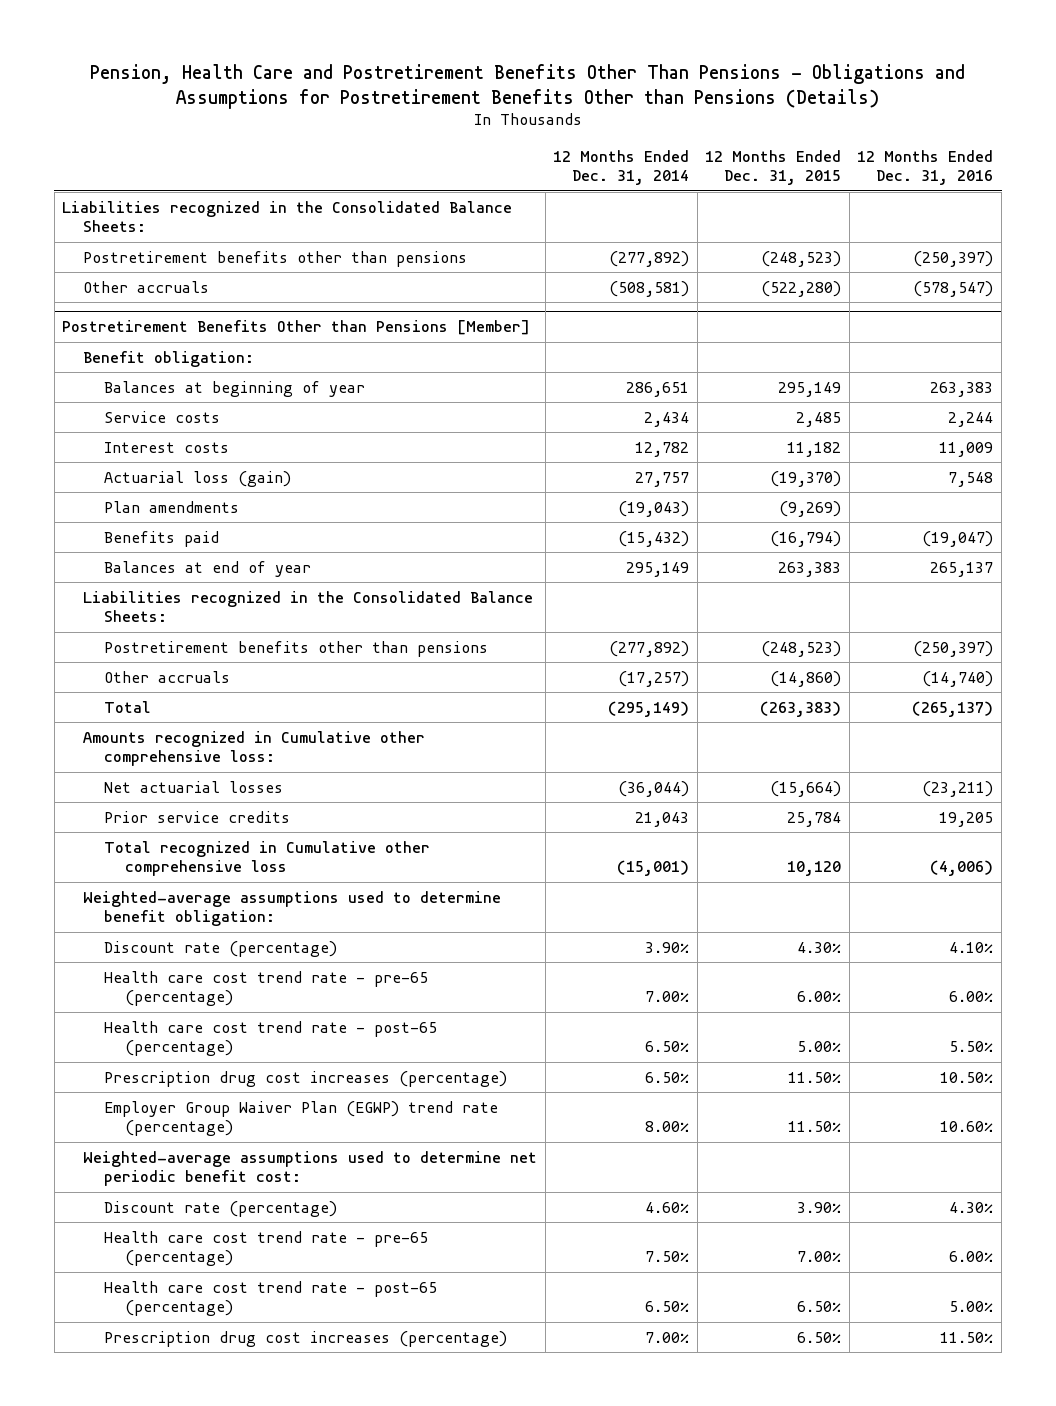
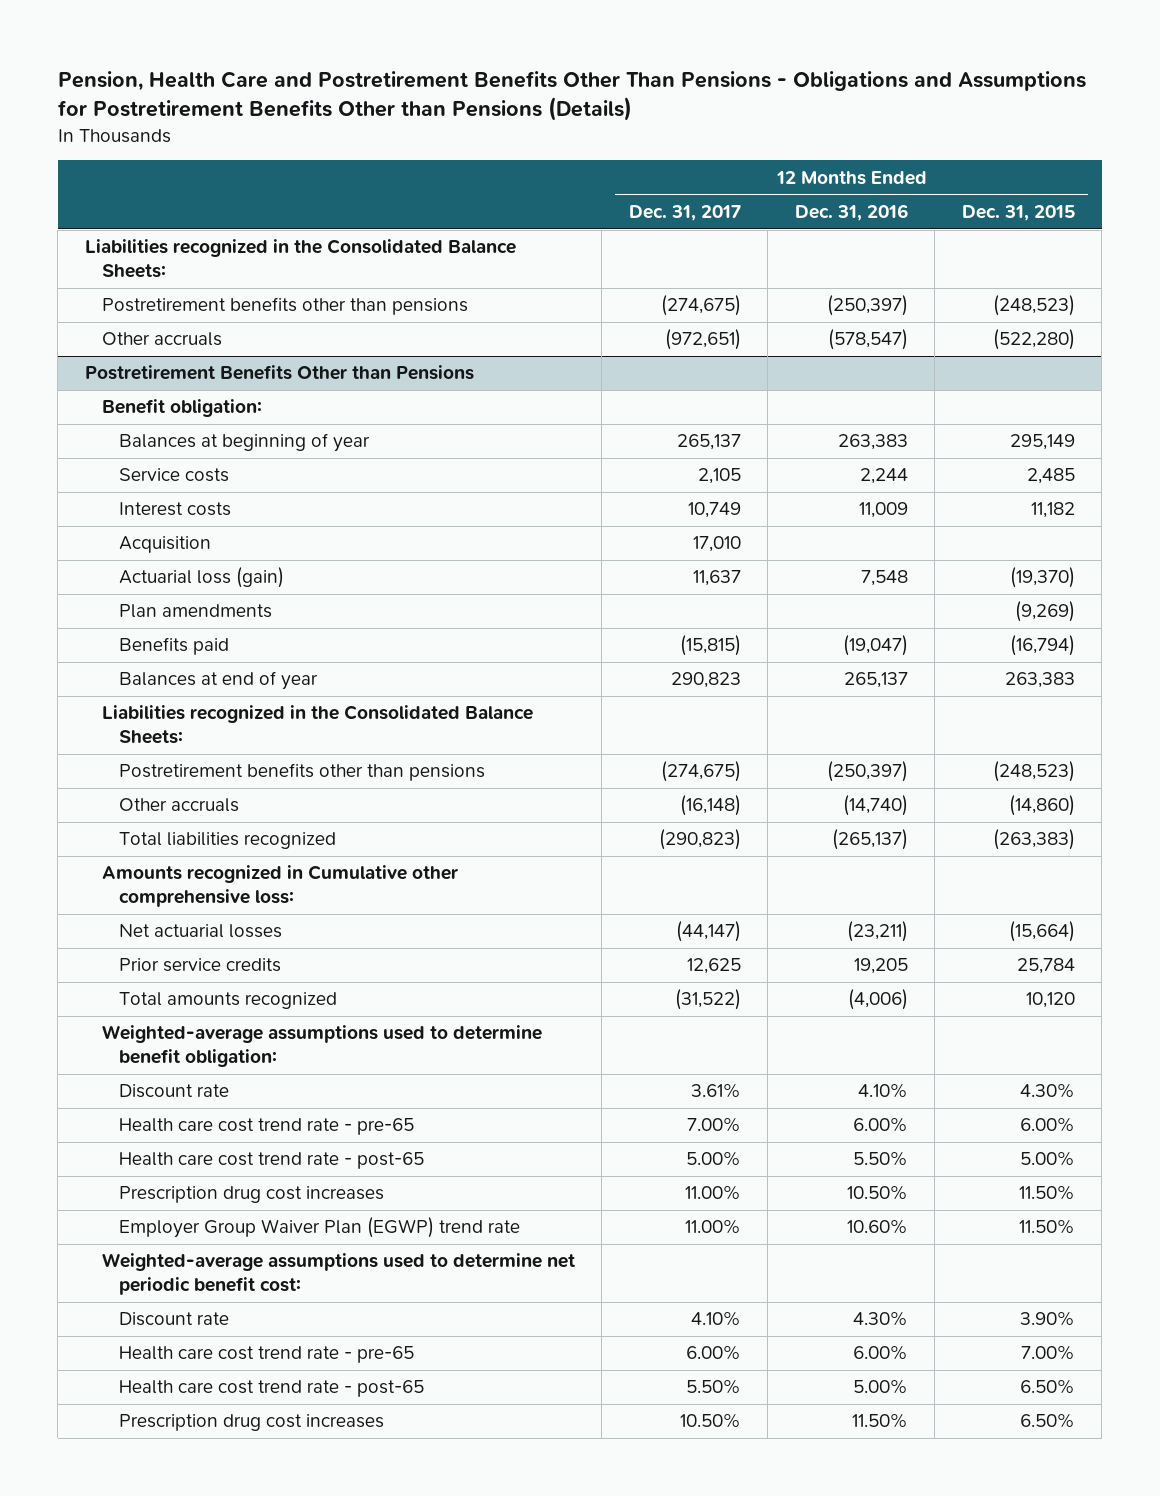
- | 12 Months Ended Dec. 31, 2014 | 12 Months Ended Dec. 31, 2015 | 12 Months Ended Dec. 31, 2016
+ | 12 Months Ended Dec. 31, 2017 | 12 Months Ended Dec. 31, 2016 | 12 Months Ended Dec. 31, 2015
- Postretirement Benefits Other than Pensions [Member]
+ Postretirement Benefits Other than Pensions
+ Acquisition | 17,010 | |
- Total | (295,149) | (263,383) | (265,137)
+ Total liabilities recognized | (290,823) | (265,137) | (263,383)
- Total recognized in Cumulative other comprehensive loss | (15,001) | 10,120 | (4,006)
+ Total amounts recognized | (31,522) | (4,006) | 10,120
- Discount rate (percentage) | 3.90% | 4.30% | 4.10%
- Health care cost trend rate - pre-65 (percentage) | 7.00% | 6.00% | 6.00%
- Health care cost trend rate - post-65 (percentage) | 6.50% | 5.00% | 5.50%
- Prescription drug cost increases (percentage) | 6.50% | 11.50% | 10.50%
- Employer Group Waiver Plan (EGWP) trend rate (percentage) | 8.00% | 11.50% | 10.60%
+ Discount rate | 3.61% | 4.10% | 4.30%
+ Health care cost trend rate - pre-65 | 7.00% | 6.00% | 6.00%
+ Health care cost trend rate - post-65 | 5.00% | 5.50% | 5.00%
+ Prescription drug cost increases | 11.00% | 10.50% | 11.50%
+ Employer Group Waiver Plan (EGWP) trend rate | 11.00% | 10.60% | 11.50%
- Discount rate (percentage) | 4.60% | 3.90% | 4.30%
- Health care cost trend rate - pre-65 (percentage) | 7.50% | 7.00% | 6.00%
- Health care cost trend rate - post-65 (percentage) | 6.50% | 6.50% | 5.00%
- Prescription drug cost increases (percentage) | 7.00% | 6.50% | 11.50%
+ Discount rate | 4.10% | 4.30% | 3.90%
+ Health care cost trend rate - pre-65 | 6.00% | 6.00% | 7.00%
+ Health care cost trend rate - post-65 | 5.50% | 5.00% | 6.50%
+ Prescription drug cost increases | 10.50% | 11.50% | 6.50%

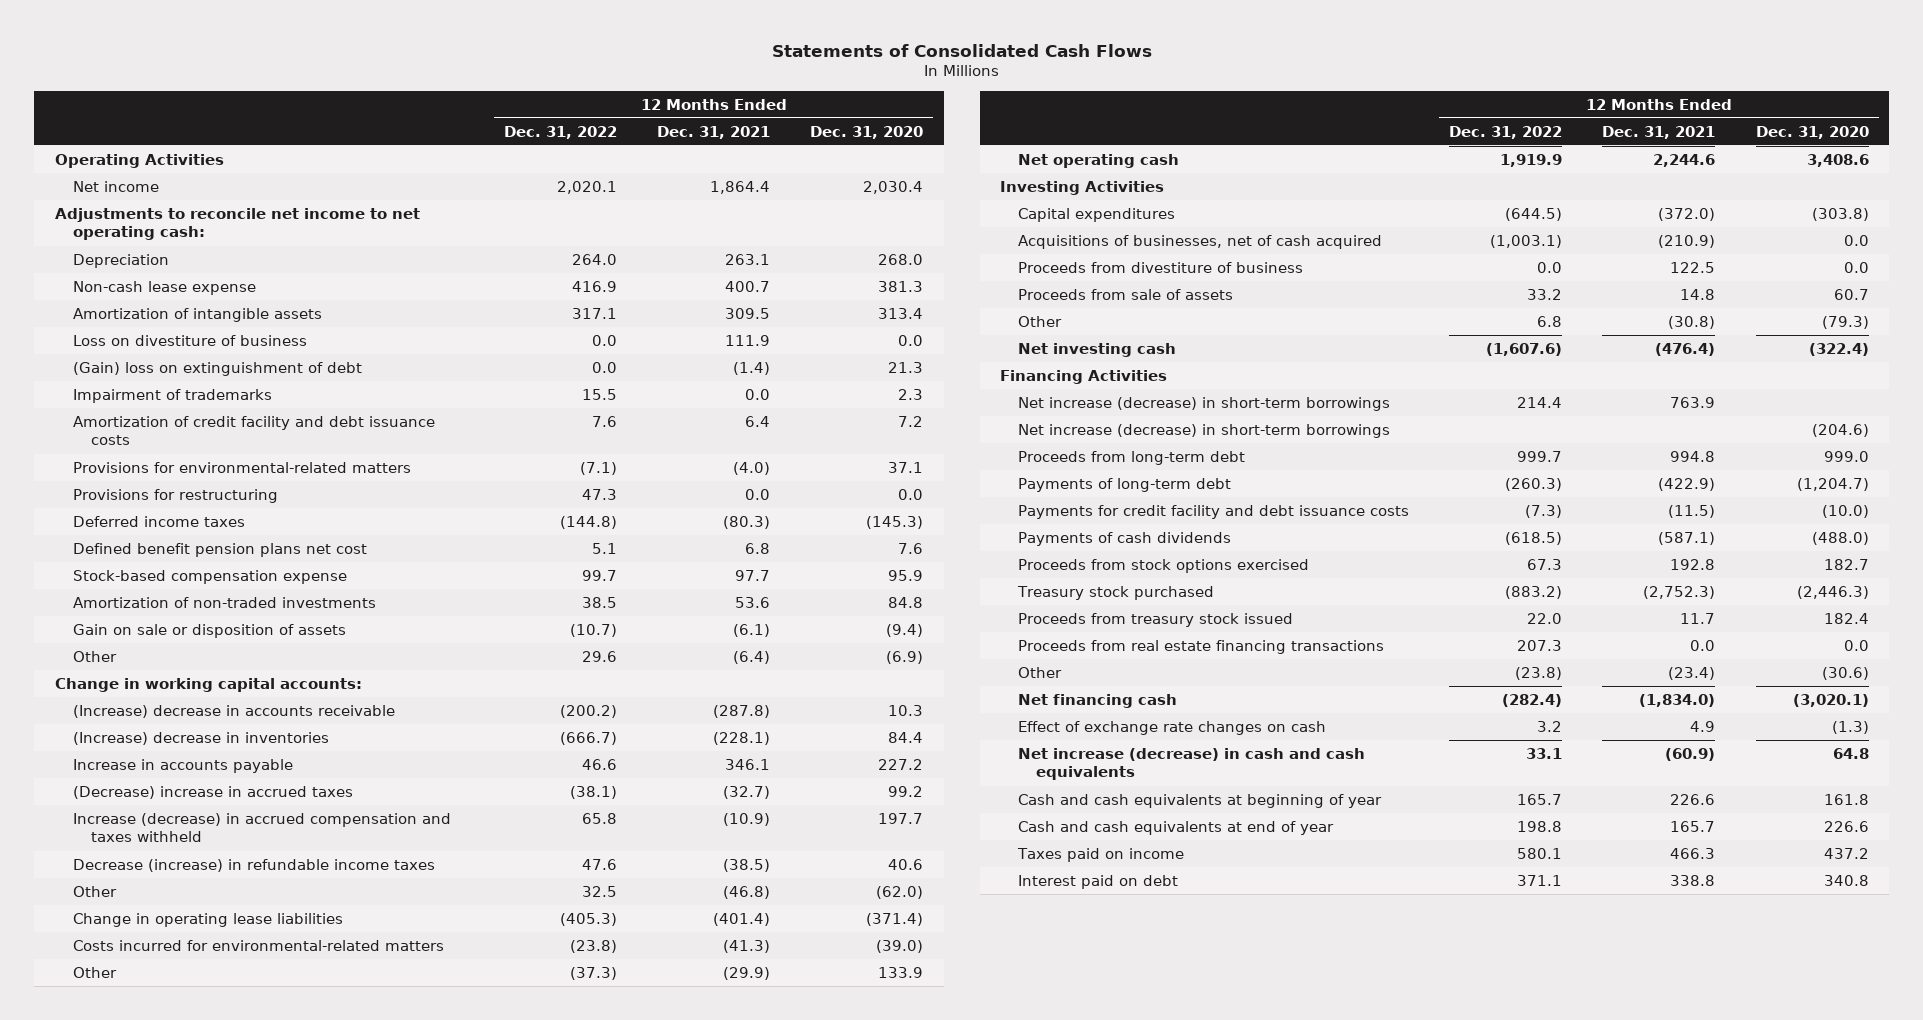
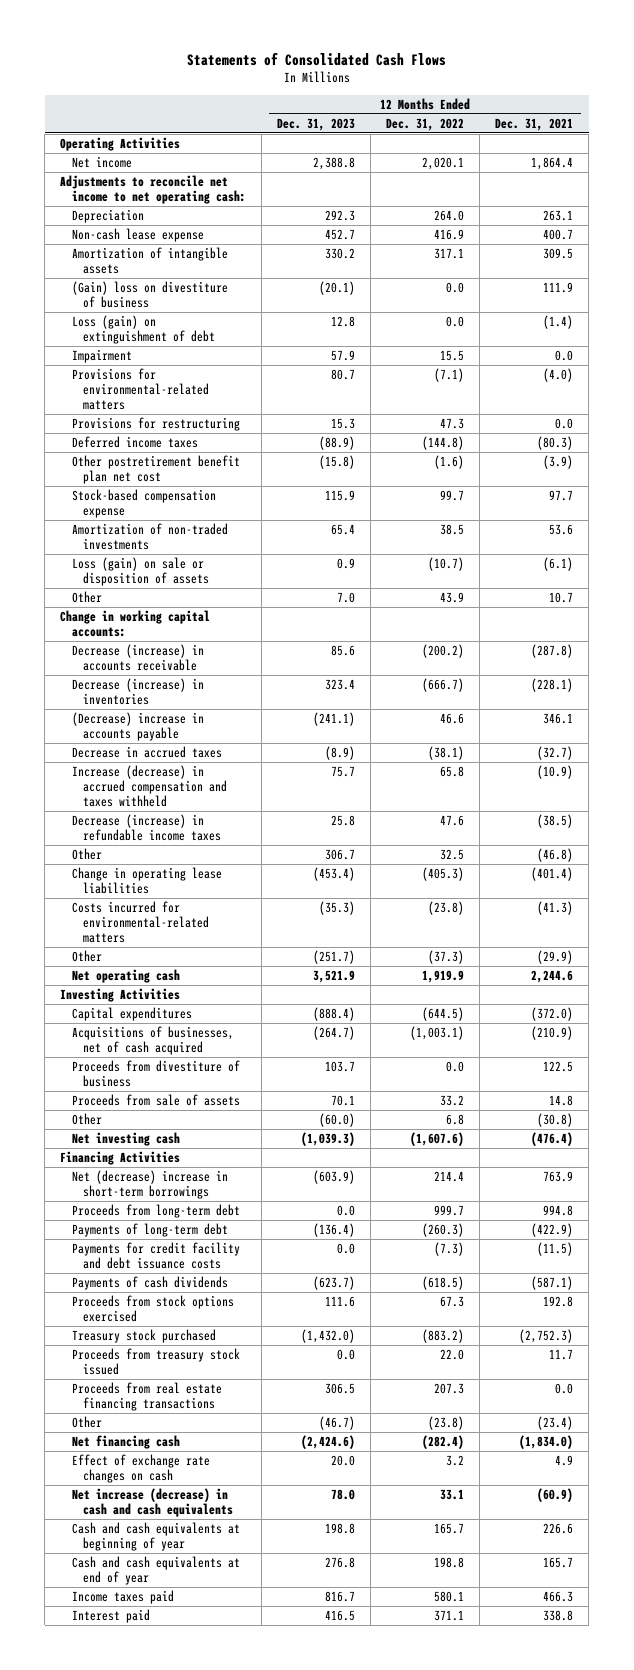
- | 12 Months Ended Dec. 31, 2022 | 12 Months Ended Dec. 31, 2021 | 12 Months Ended Dec. 31, 2020
+ | 12 Months Ended Dec. 31, 2023 | 12 Months Ended Dec. 31, 2022 | 12 Months Ended Dec. 31, 2021
- Loss on divestiture of business | 0.0 | 111.9 | 0.0
- (Gain) loss on extinguishment of debt | 0.0 | (1.4) | 21.3
- Impairment of trademarks | 15.5 | 0.0 | 2.3
- Amortization of credit facility and debt issuance costs | 7.6 | 6.4 | 7.2
+ (Gain) loss on divestiture of business | (20.1) | 0.0 | 111.9
+ Loss (gain) on extinguishment of debt | 12.8 | 0.0 | (1.4)
+ Impairment | 57.9 | 15.5 | 0.0
- Defined benefit pension plans net cost | 5.1 | 6.8 | 7.6
+ Other postretirement benefit plan net cost | (15.8) | (1.6) | (3.9)
- Gain on sale or disposition of assets | (10.7) | (6.1) | (9.4)
- Other | 29.6 | (6.4) | (6.9)
+ Loss (gain) on sale or disposition of assets | 0.9 | (10.7) | (6.1)
+ Other | 7.0 | 43.9 | 10.7
- (Increase) decrease in accounts receivable | (200.2) | (287.8) | 10.3
- (Increase) decrease in inventories | (666.7) | (228.1) | 84.4
- Increase in accounts payable | 46.6 | 346.1 | 227.2
- (Decrease) increase in accrued taxes | (38.1) | (32.7) | 99.2
+ Decrease (increase) in accounts receivable | 85.6 | (200.2) | (287.8)
+ Decrease (increase) in inventories | 323.4 | (666.7) | (228.1)
+ (Decrease) increase in accounts payable | (241.1) | 46.6 | 346.1
+ Decrease in accrued taxes | (8.9) | (38.1) | (32.7)
- Net increase (decrease) in short-term borrowings | 214.4 | 763.9 |
- Net increase (decrease) in short-term borrowings | | | (204.6)
+ Net (decrease) increase in short-term borrowings | (603.9) | 214.4 | 763.9
- Taxes paid on income | 580.1 | 466.3 | 437.2
- Interest paid on debt | 371.1 | 338.8 | 340.8
+ Income taxes paid | 816.7 | 580.1 | 466.3
+ Interest paid | 416.5 | 371.1 | 338.8

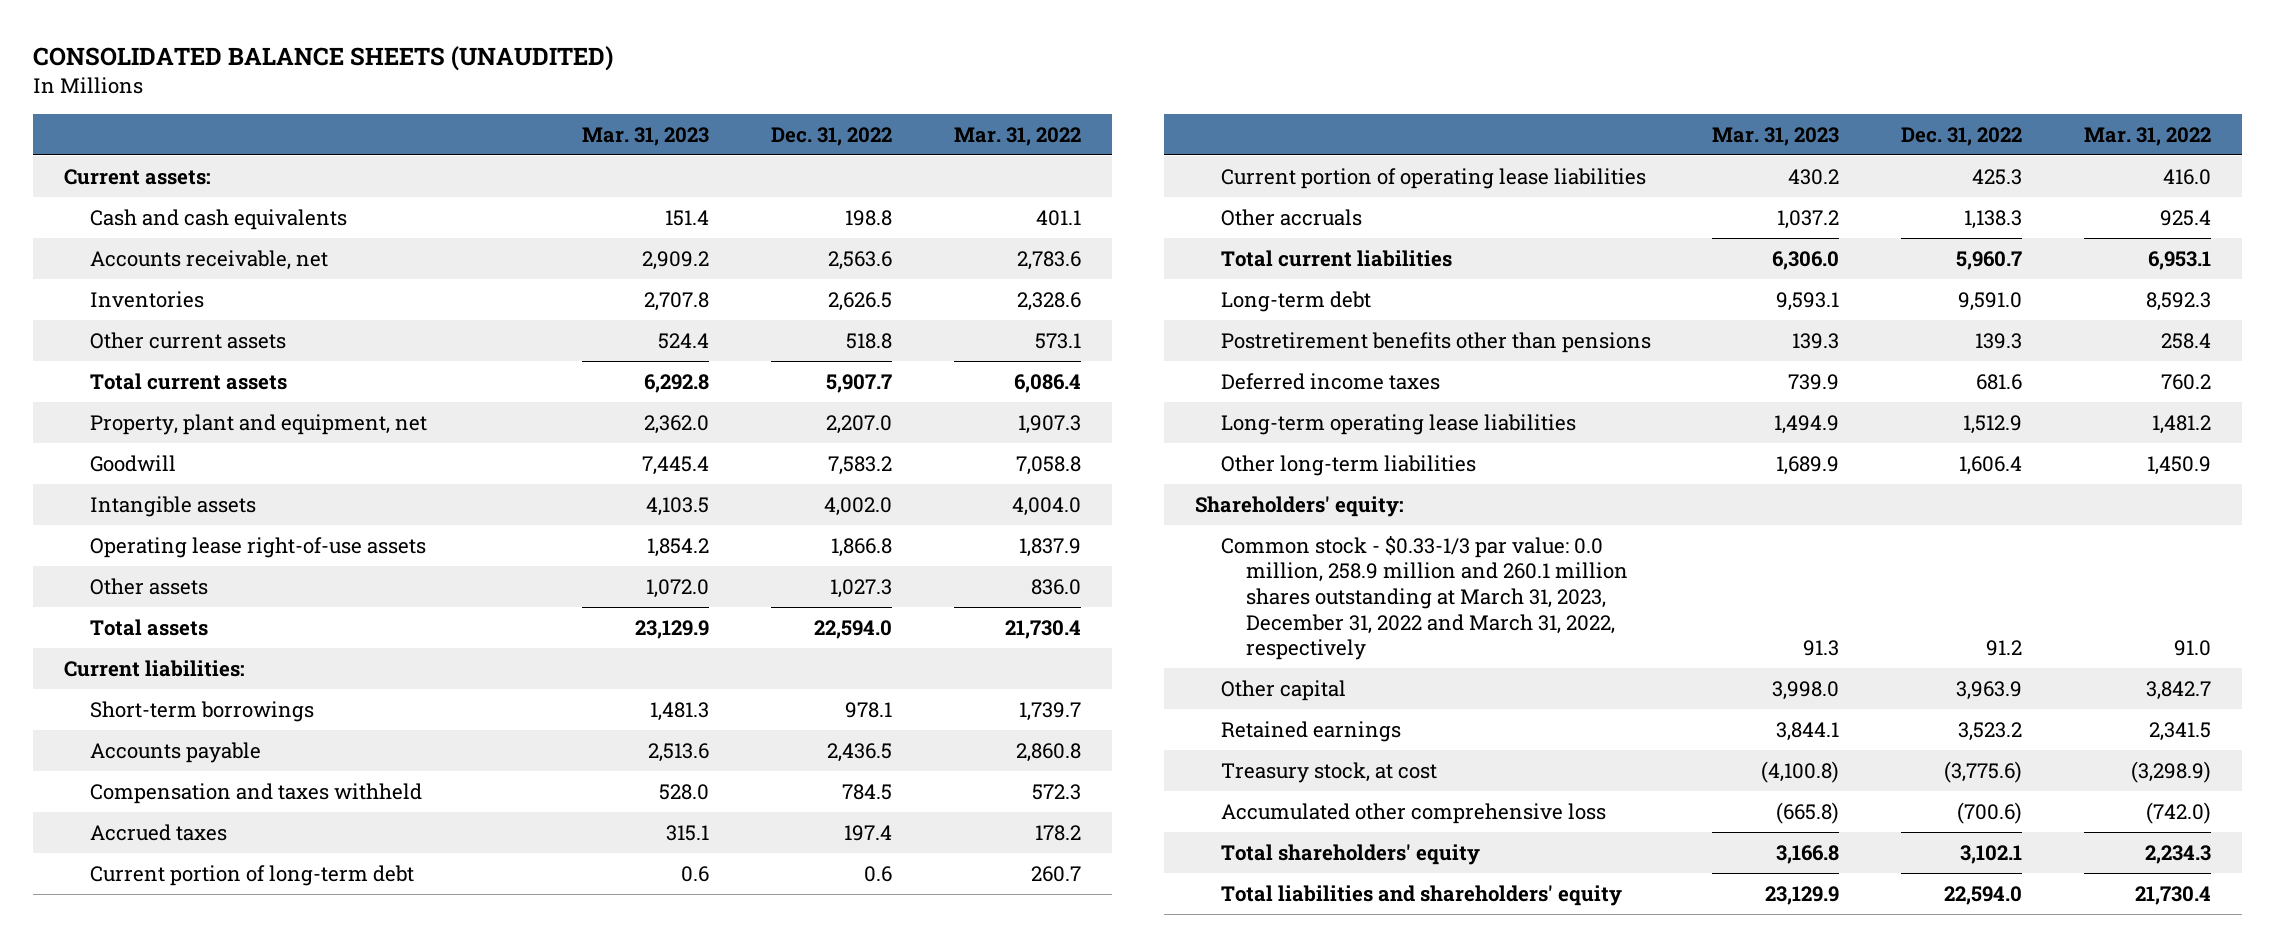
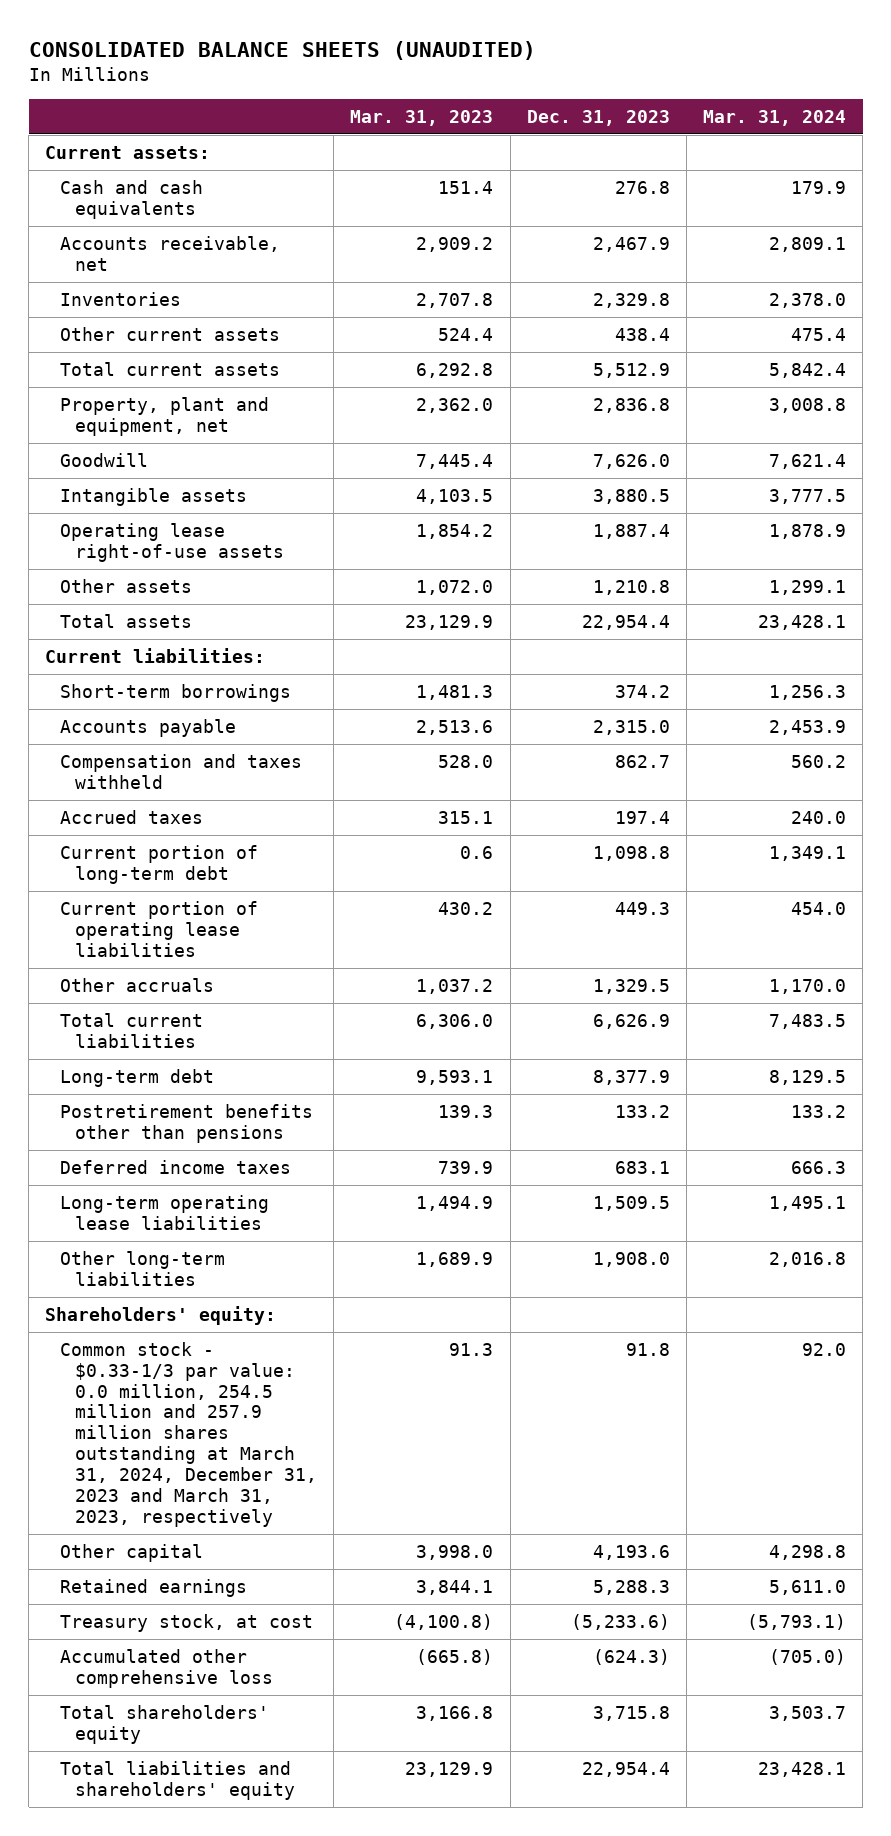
- | Mar. 31, 2023 | Dec. 31, 2022 | Mar. 31, 2022
+ | Mar. 31, 2023 | Dec. 31, 2023 | Mar. 31, 2024
- Common stock - $0.33-1/3 par value: 0.0 million, 258.9 million and 260.1 million shares outstanding at March 31, 2023, December 31, 2022 and March 31, 2022, respectively | 91.3 | 91.2 | 91.0
+ Common stock - $0.33-1/3 par value: 0.0 million, 254.5 million and 257.9 million shares outstanding at March 31, 2024, December 31, 2023 and March 31, 2023, respectively | 91.3 | 91.8 | 92.0

